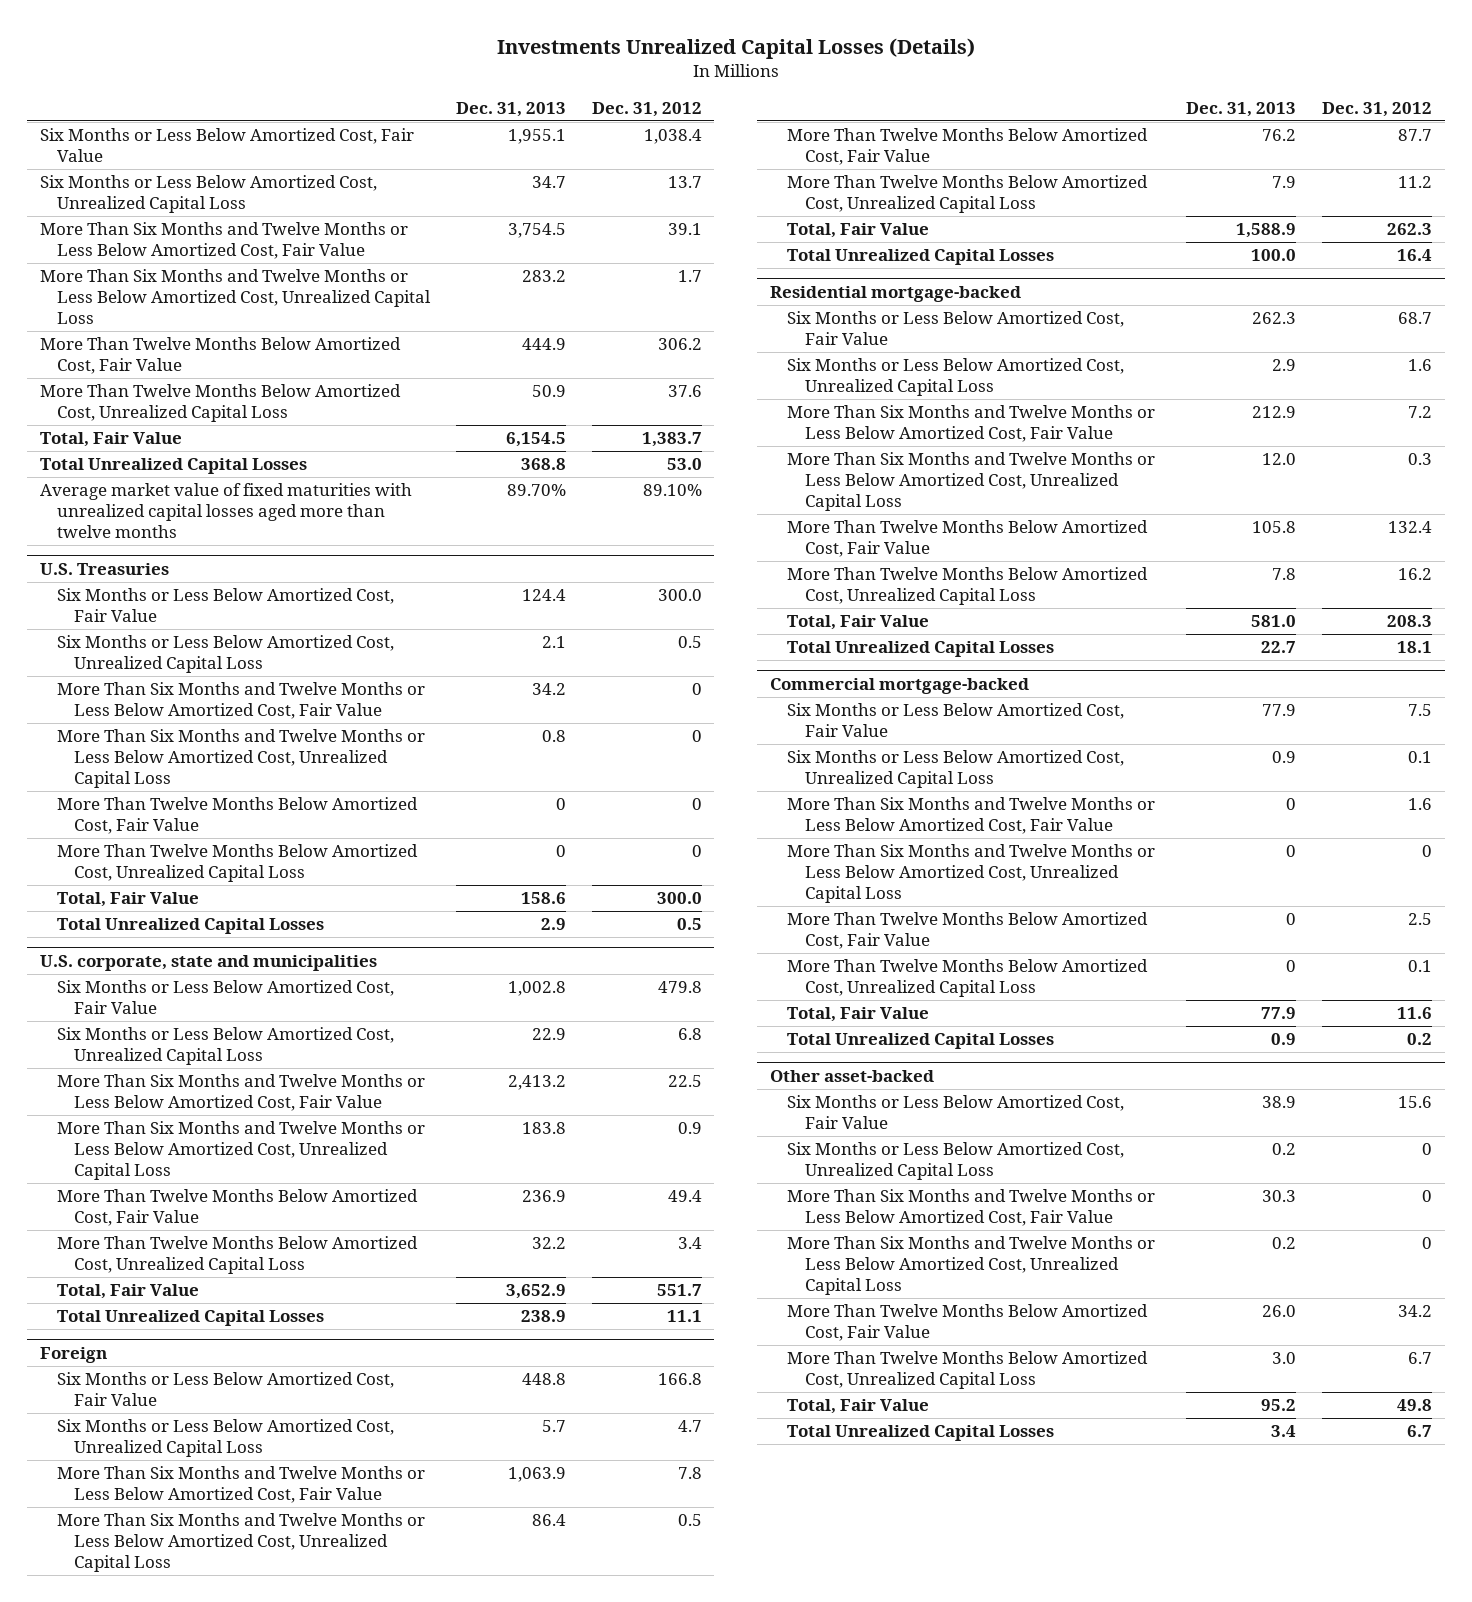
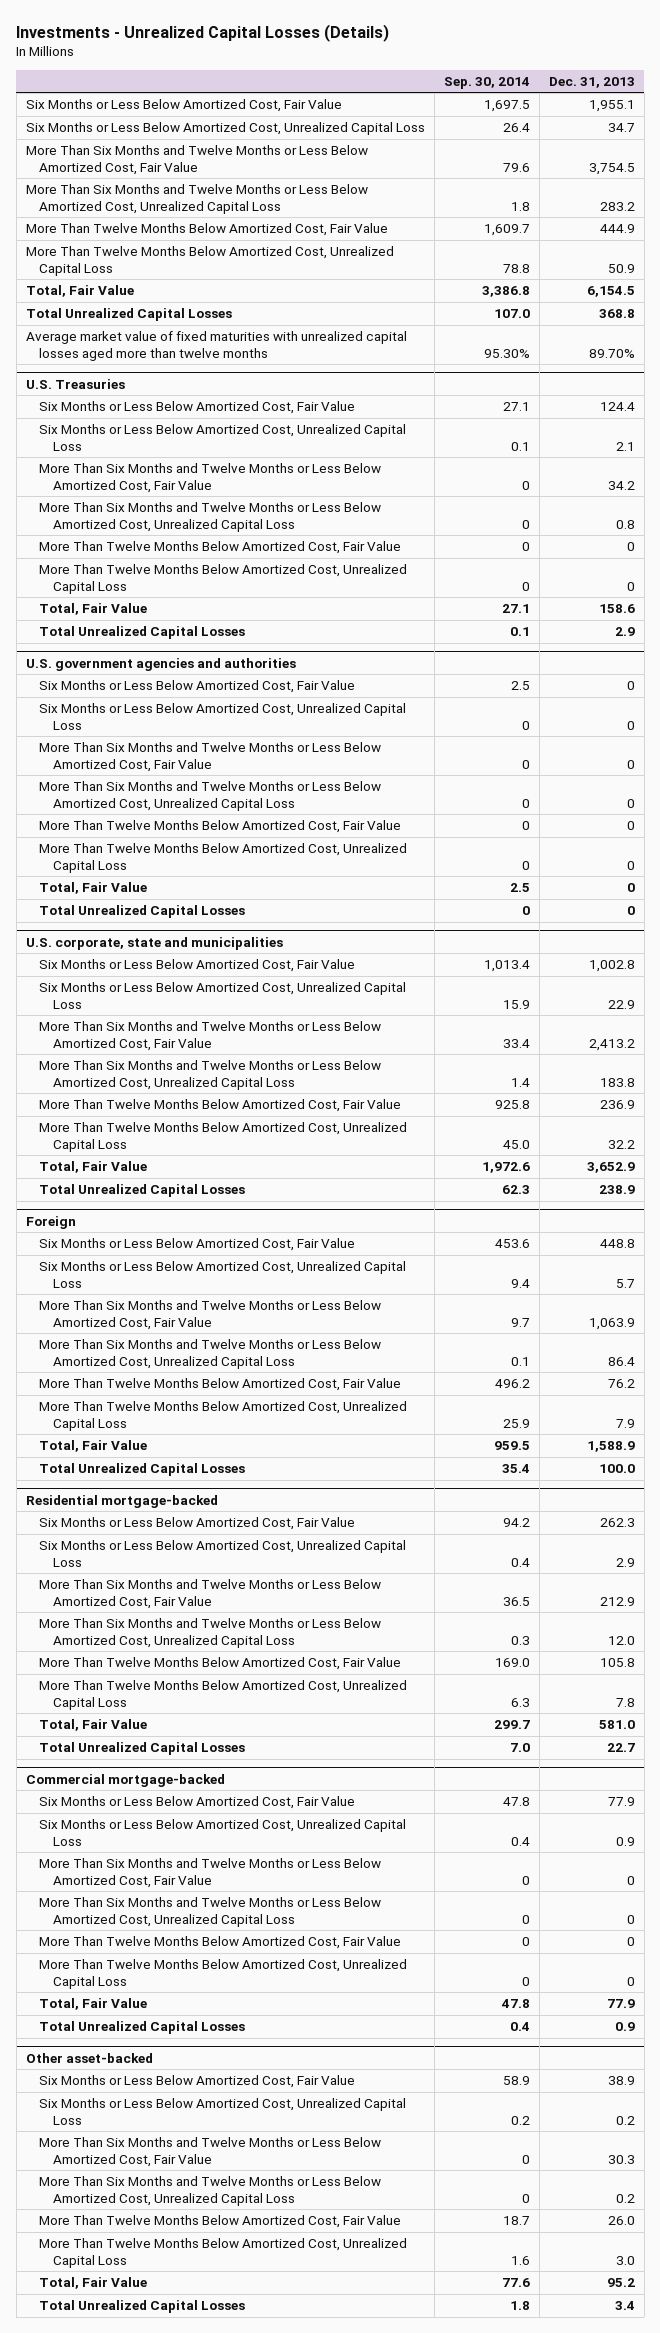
- Investments Unrealized Capital Losses (Details)
+ Investments - Unrealized Capital Losses (Details)
- | Dec. 31, 2013 | Dec. 31, 2012
+ | Sep. 30, 2014 | Dec. 31, 2013
+ U.S. government agencies and authorities
+ Six Months or Less Below Amortized Cost, Fair Value | 2.5 | 0
+ Six Months or Less Below Amortized Cost, Unrealized Capital Loss | 0 | 0
+ More Than Six Months and Twelve Months or Less Below Amortized Cost, Fair Value | 0 | 0
+ More Than Six Months and Twelve Months or Less Below Amortized Cost, Unrealized Capital Loss | 0 | 0
+ More Than Twelve Months Below Amortized Cost, Fair Value | 0 | 0
+ More Than Twelve Months Below Amortized Cost, Unrealized Capital Loss | 0 | 0
+ Total, Fair Value | 2.5 | 0
+ Total Unrealized Capital Losses | 0 | 0

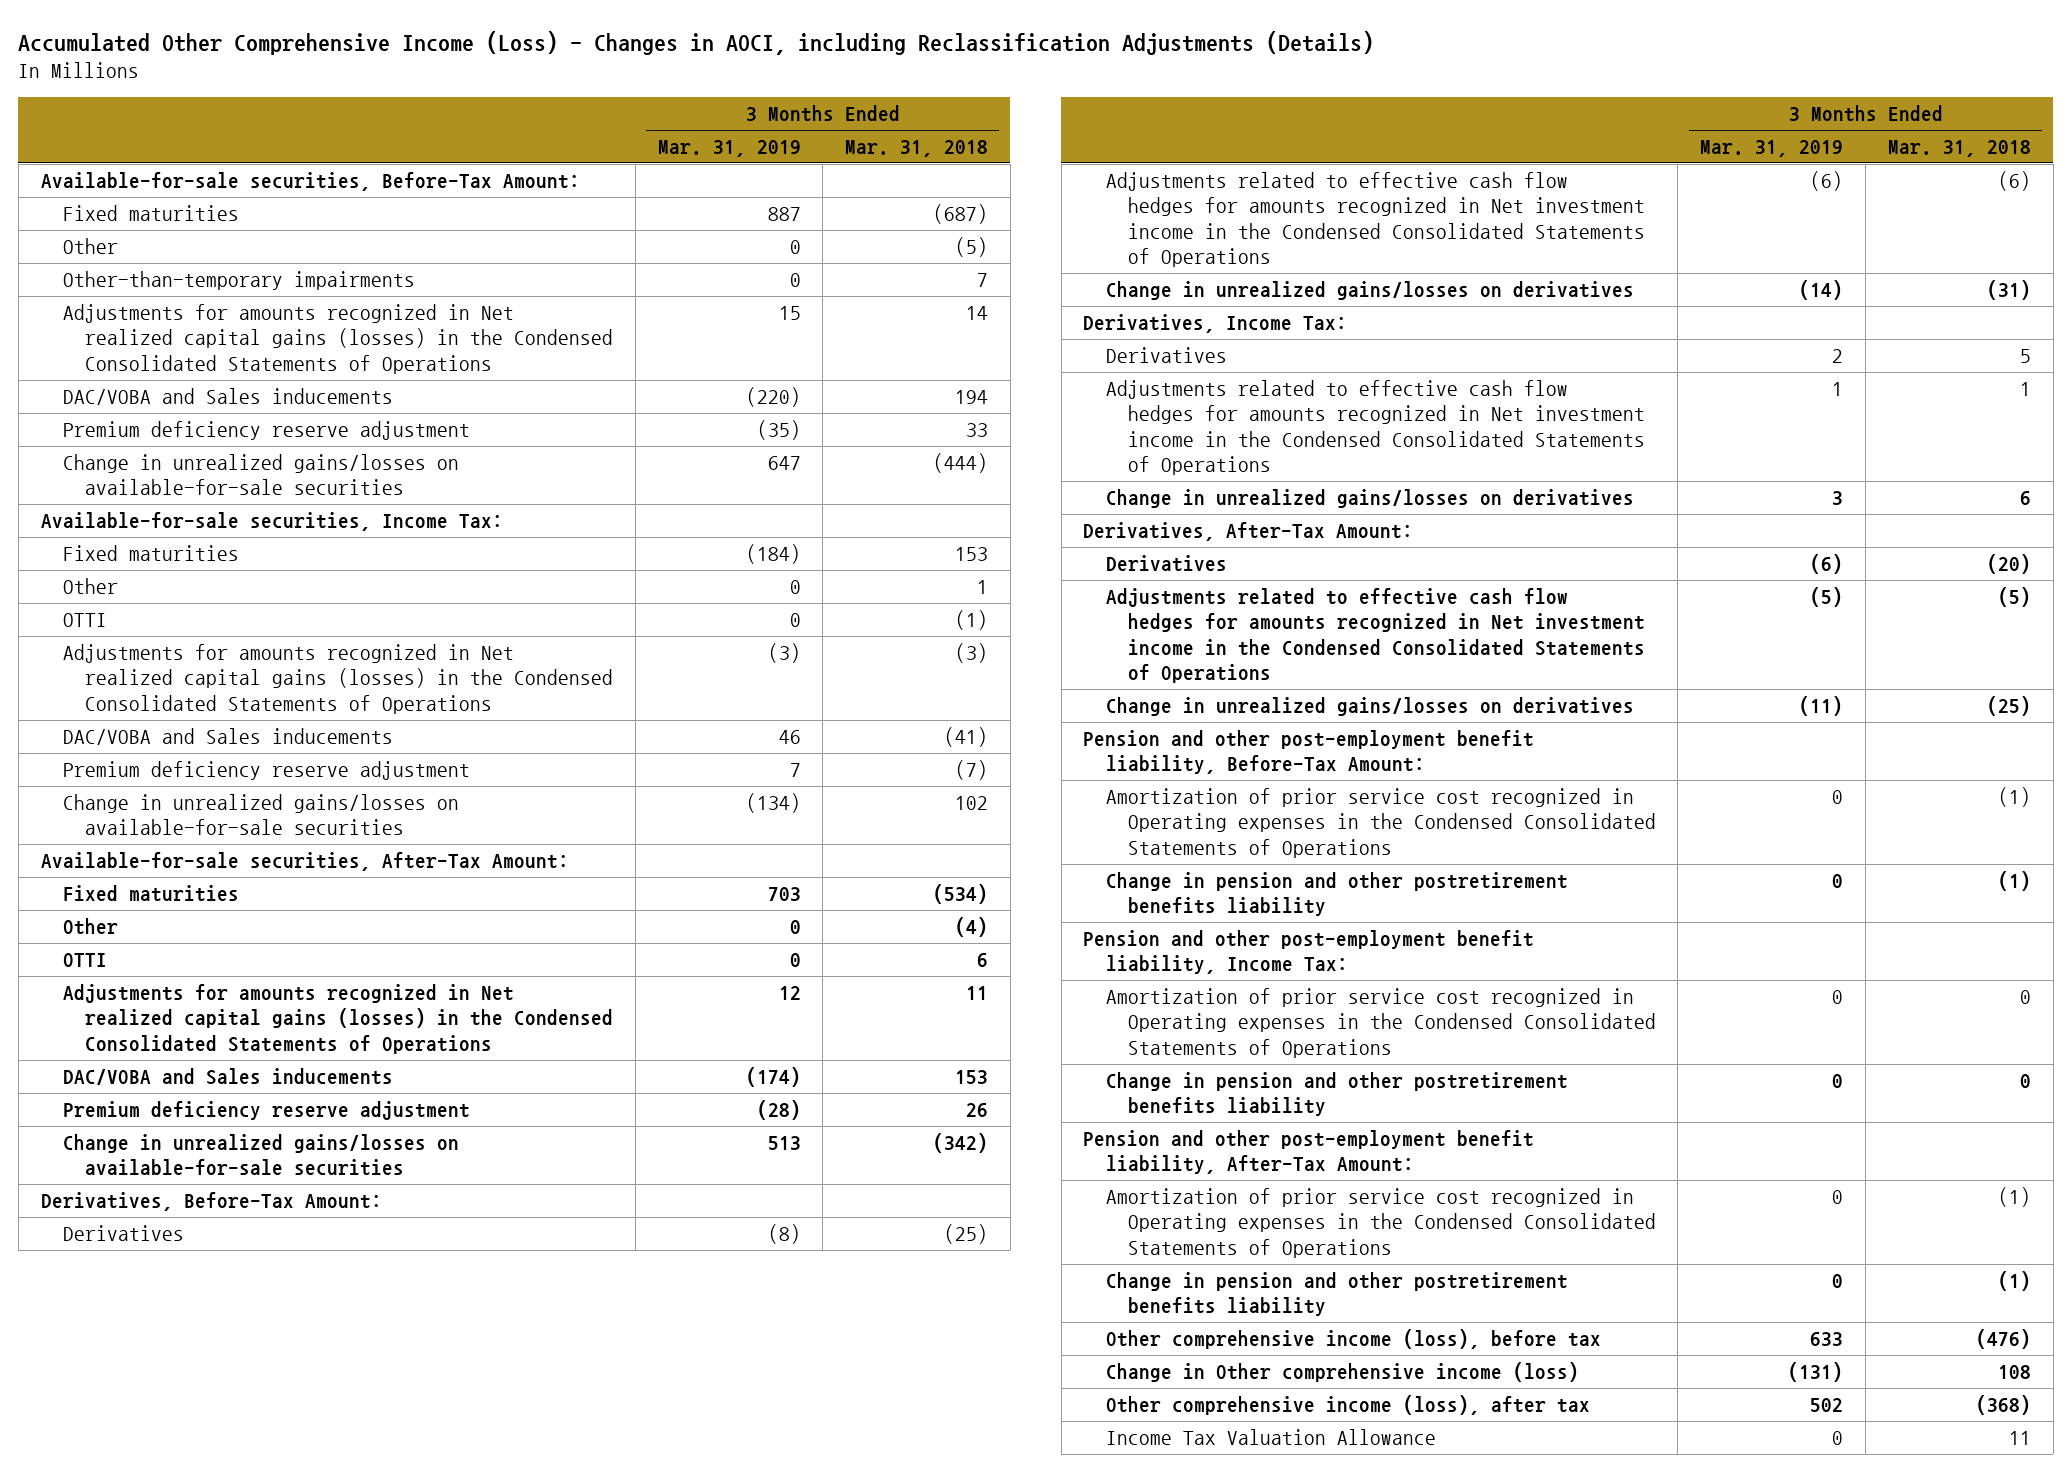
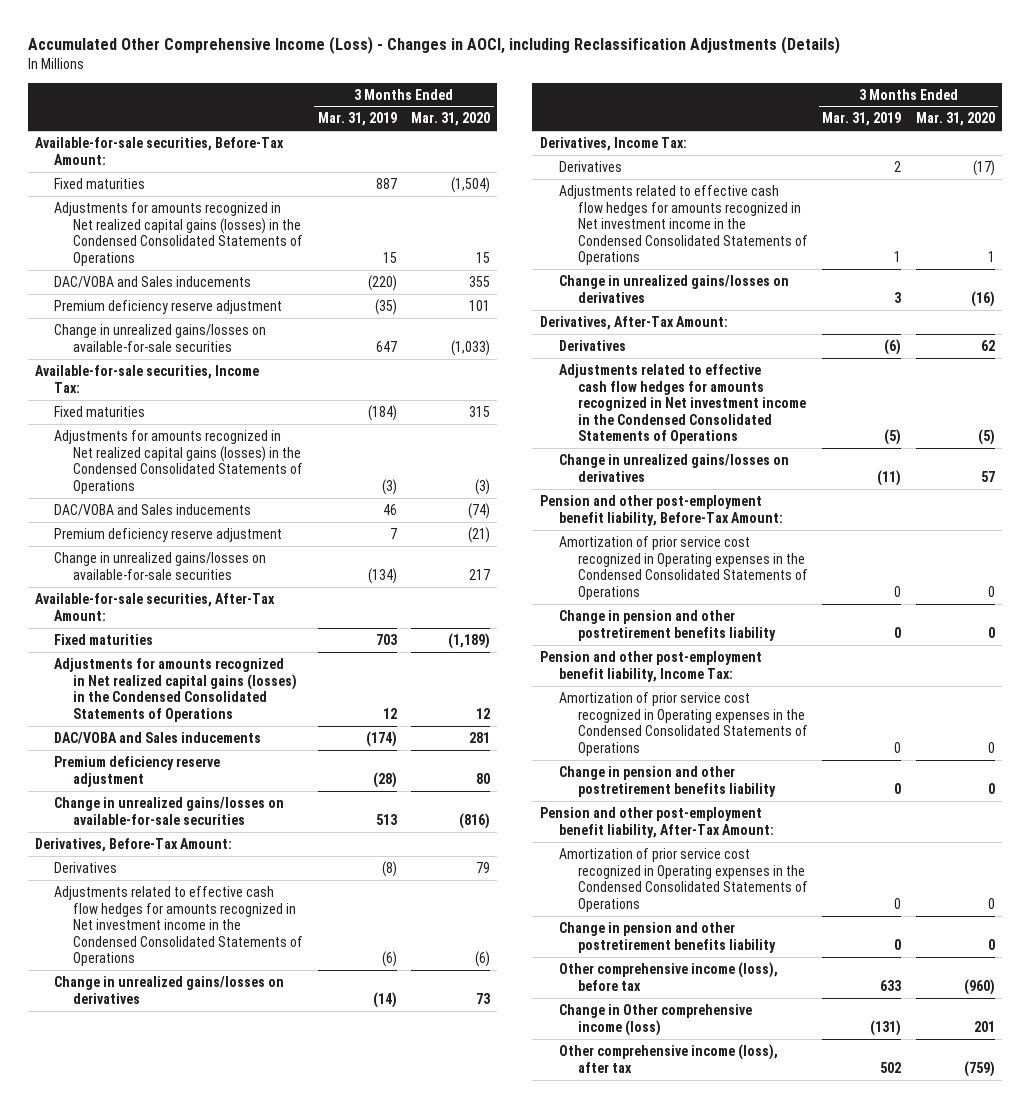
- | 3 Months Ended Mar. 31, 2019 | 3 Months Ended Mar. 31, 2018
+ | 3 Months Ended Mar. 31, 2019 | 3 Months Ended Mar. 31, 2020
- Other | 0 | (5)
- Other-than-temporary impairments | 0 | 7
- Other | 0 | 1
- OTTI | 0 | (1)
- Other | 0 | (4)
- OTTI | 0 | 6
- Income Tax Valuation Allowance | 0 | 11

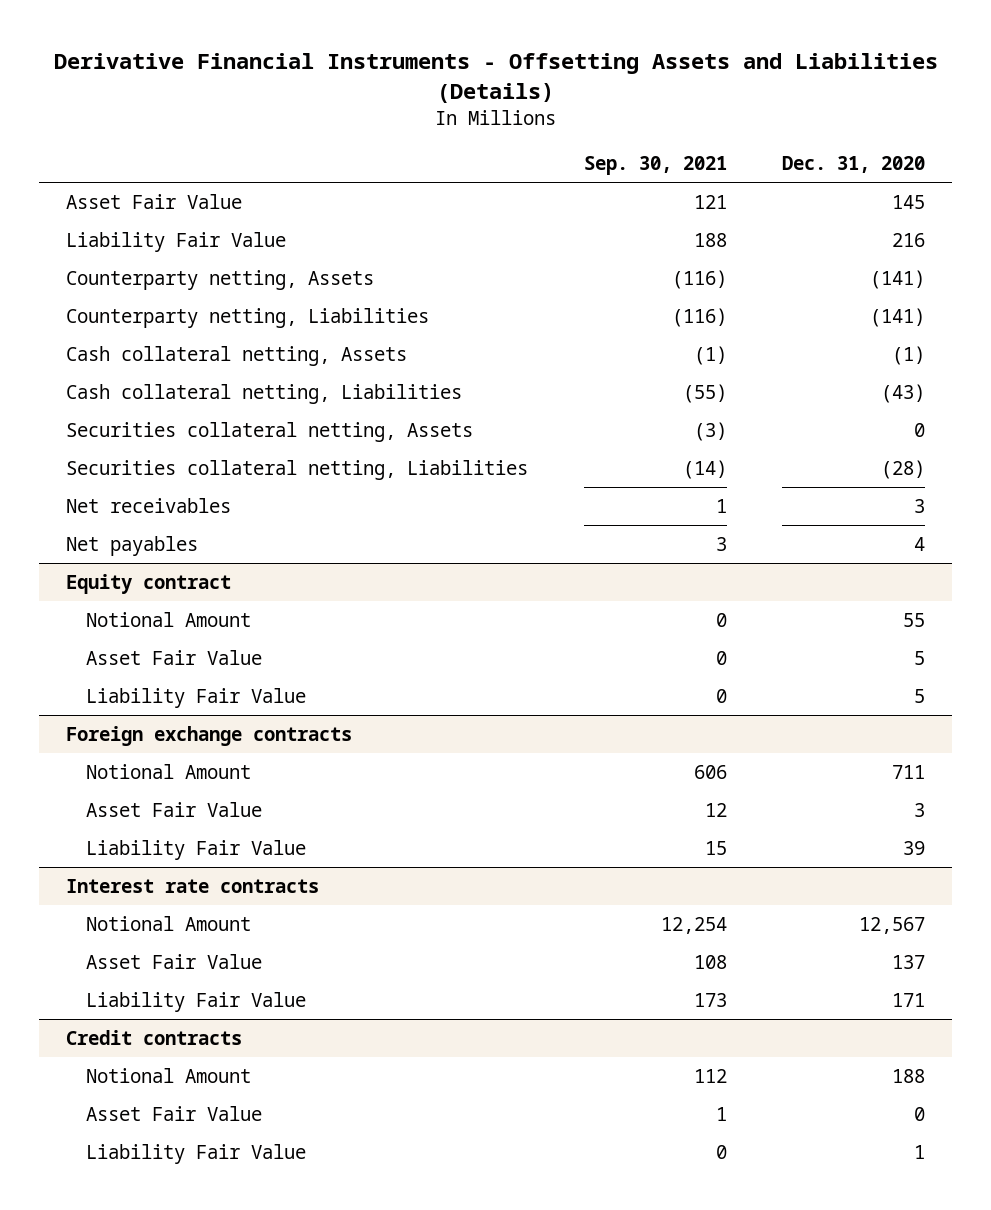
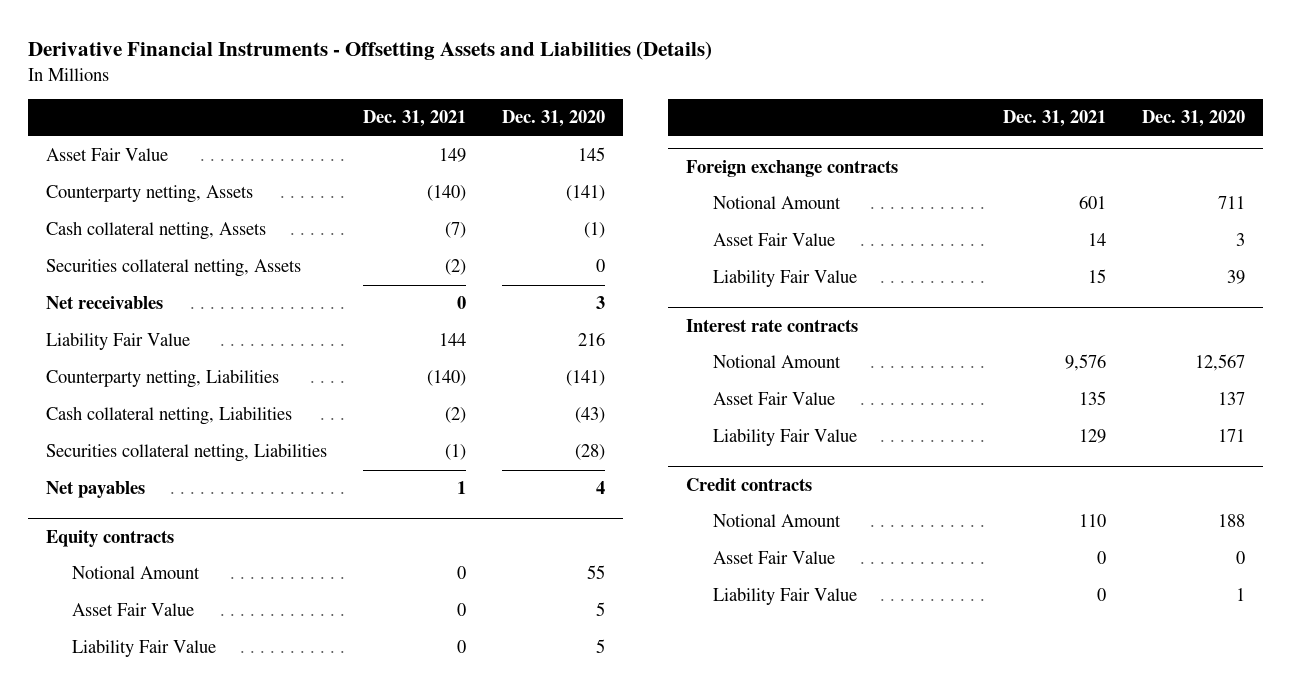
- | Sep. 30, 2021 | Dec. 31, 2020
+ | Dec. 31, 2021 | Dec. 31, 2020
moved down: Liability Fair Value | 144 | 216
moved down: Counterparty netting, Liabilities | (140) | (141)
moved down: Cash collateral netting, Liabilities | (2) | (43)
moved down: Securities collateral netting, Liabilities | (1) | (28)
- Equity contract
+ Equity contracts

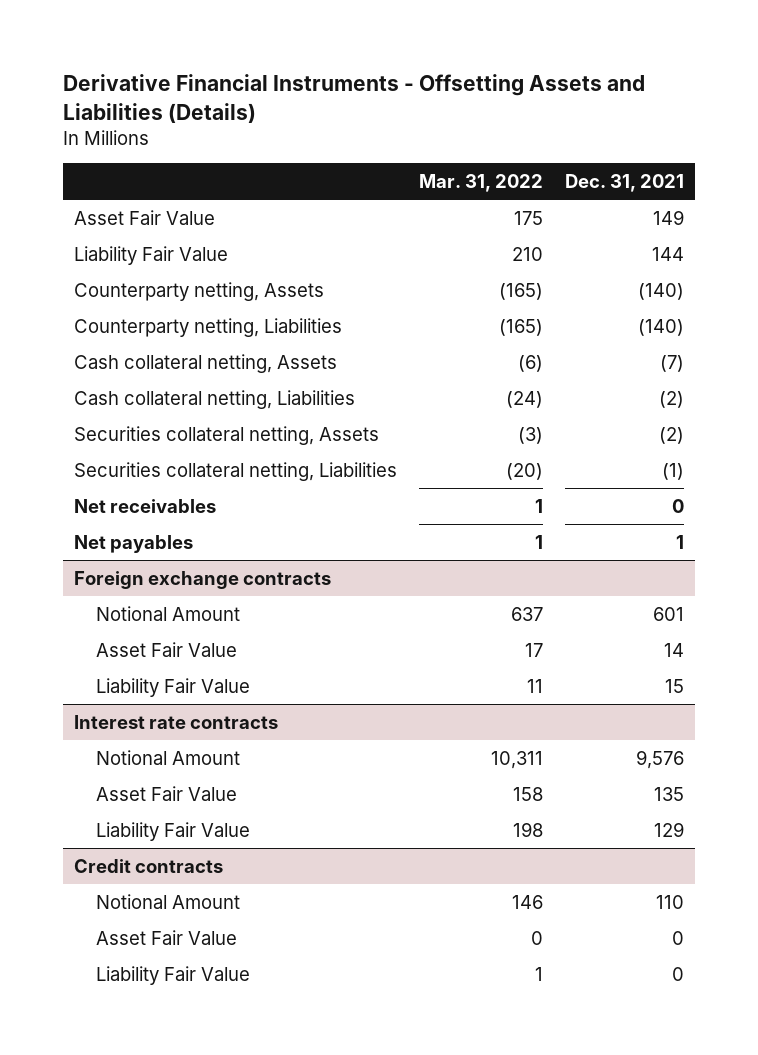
- | Dec. 31, 2021 | Dec. 31, 2020
+ | Mar. 31, 2022 | Dec. 31, 2021
moved down: Counterparty netting, Assets | (165) | (140)
moved down: Cash collateral netting, Assets | (6) | (7)
moved down: Securities collateral netting, Assets | (3) | (2)
moved down: Net receivables | 1 | 0
- Equity contracts
- Notional Amount | 0 | 55
- Asset Fair Value | 0 | 5
- Liability Fair Value | 0 | 5

